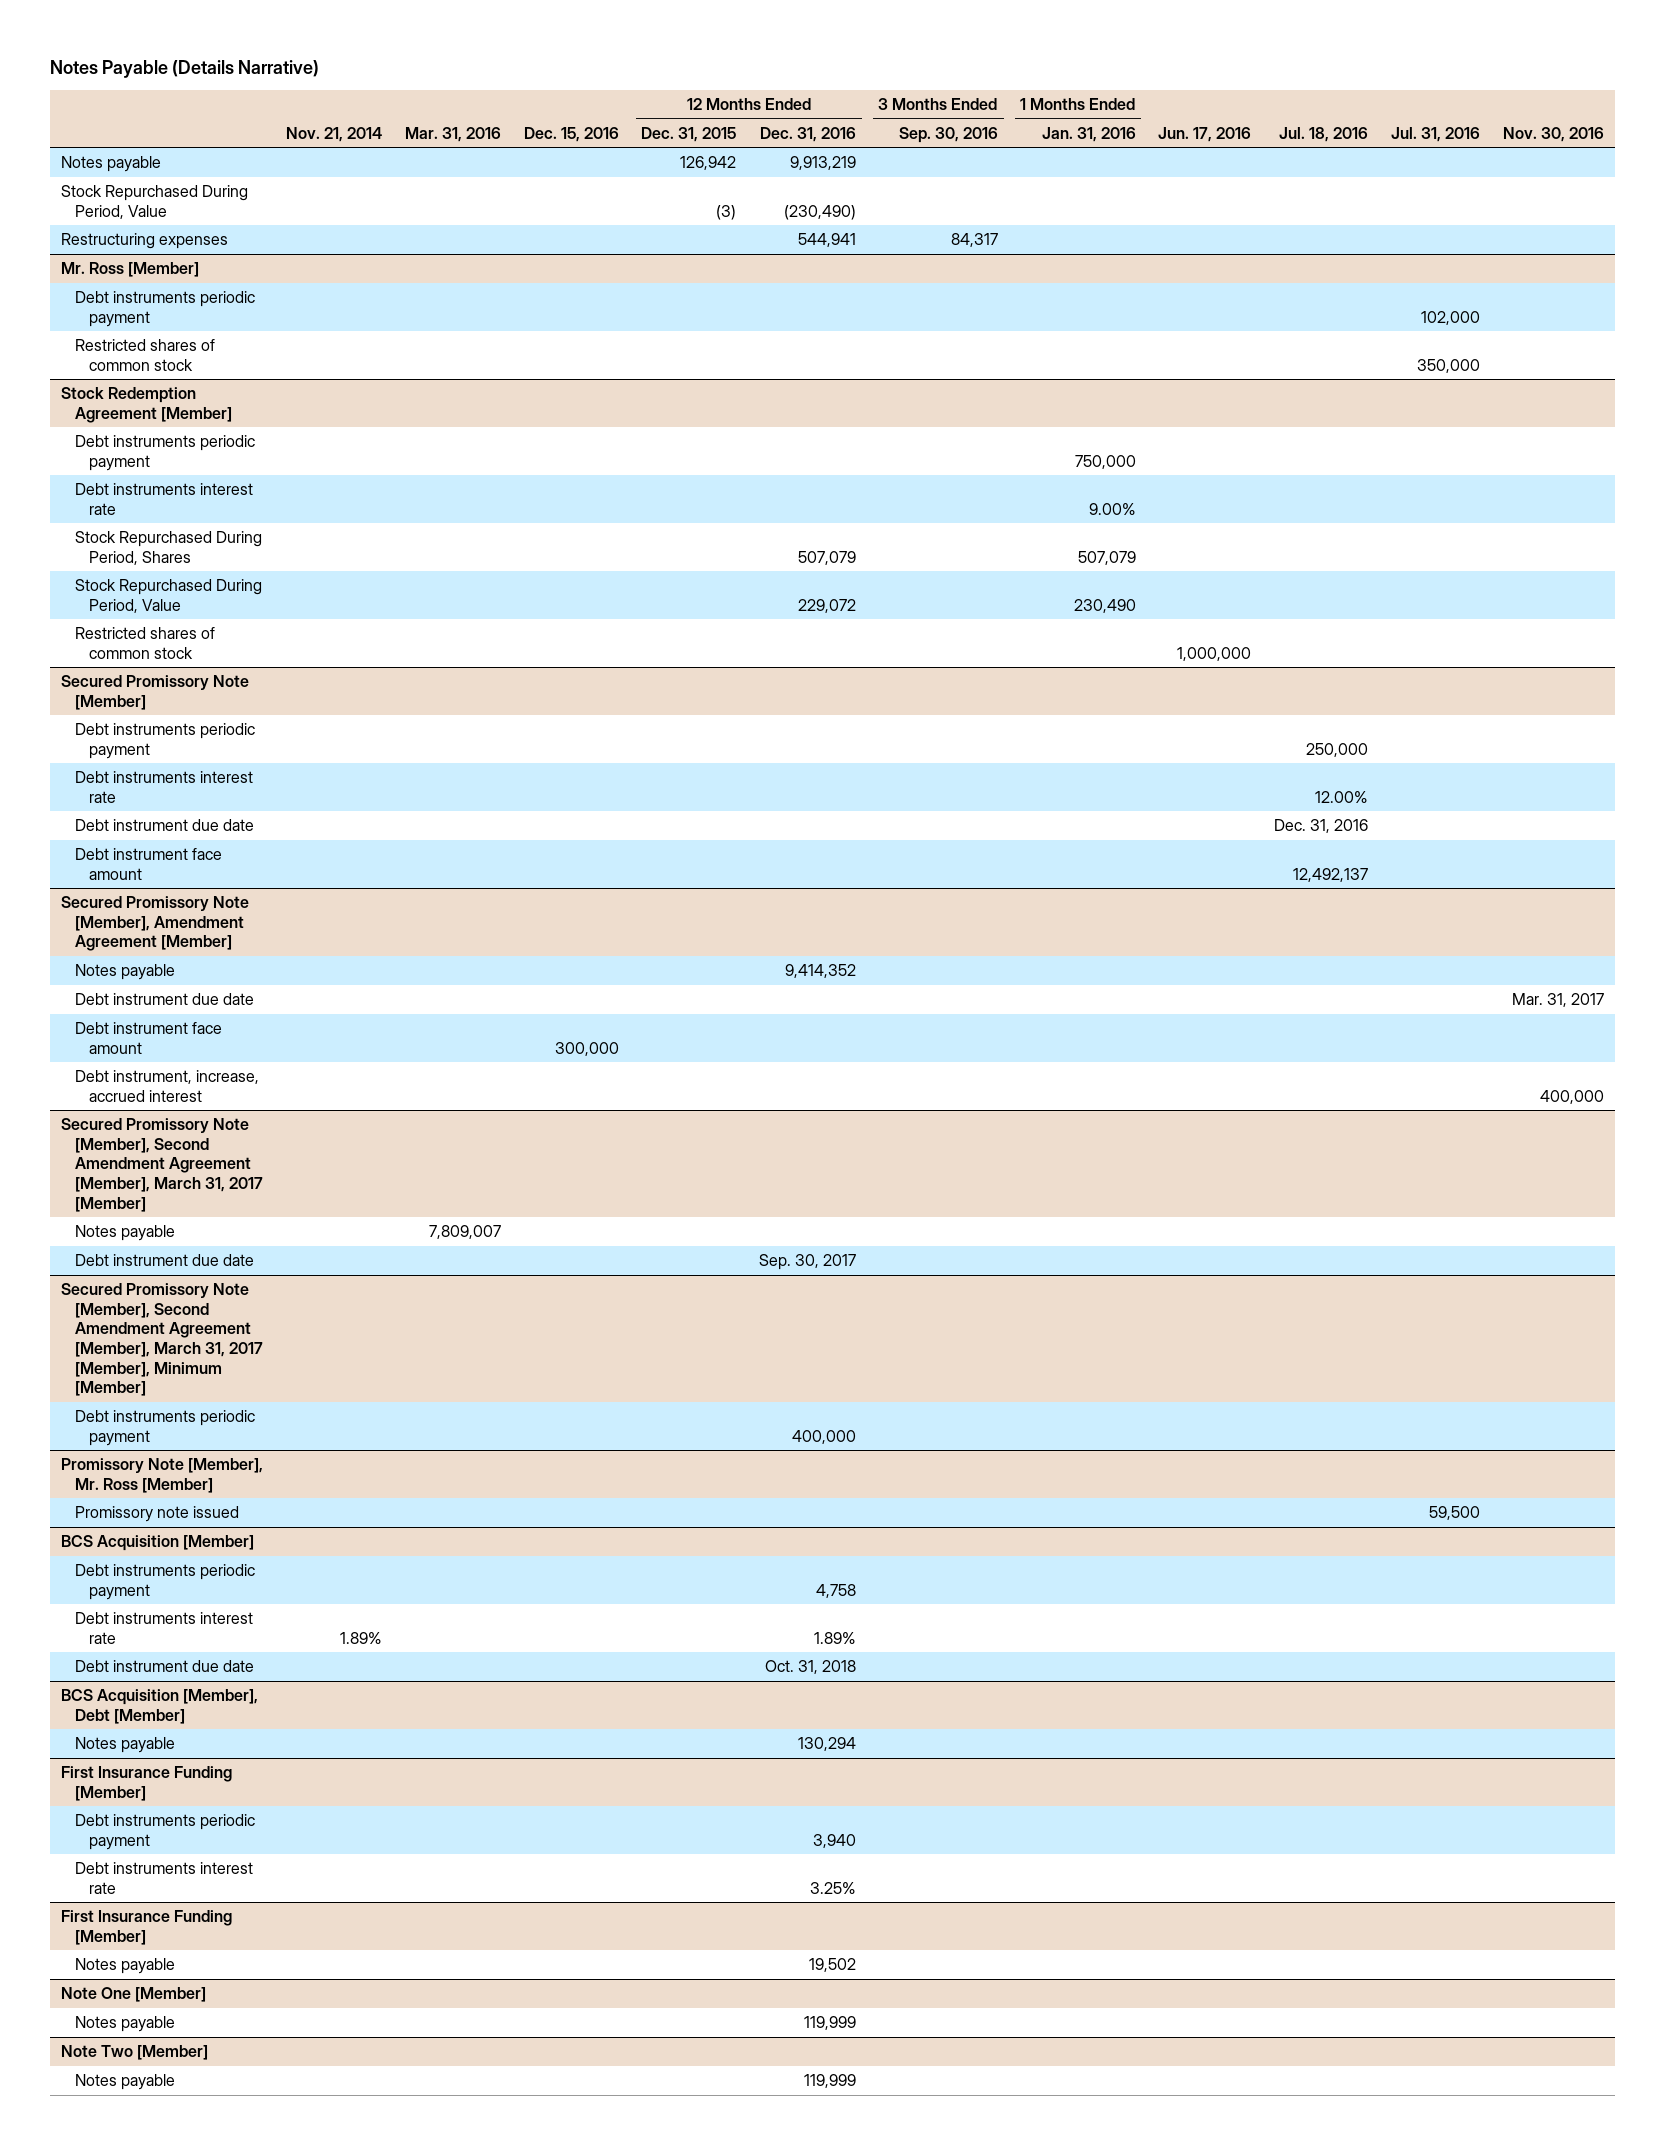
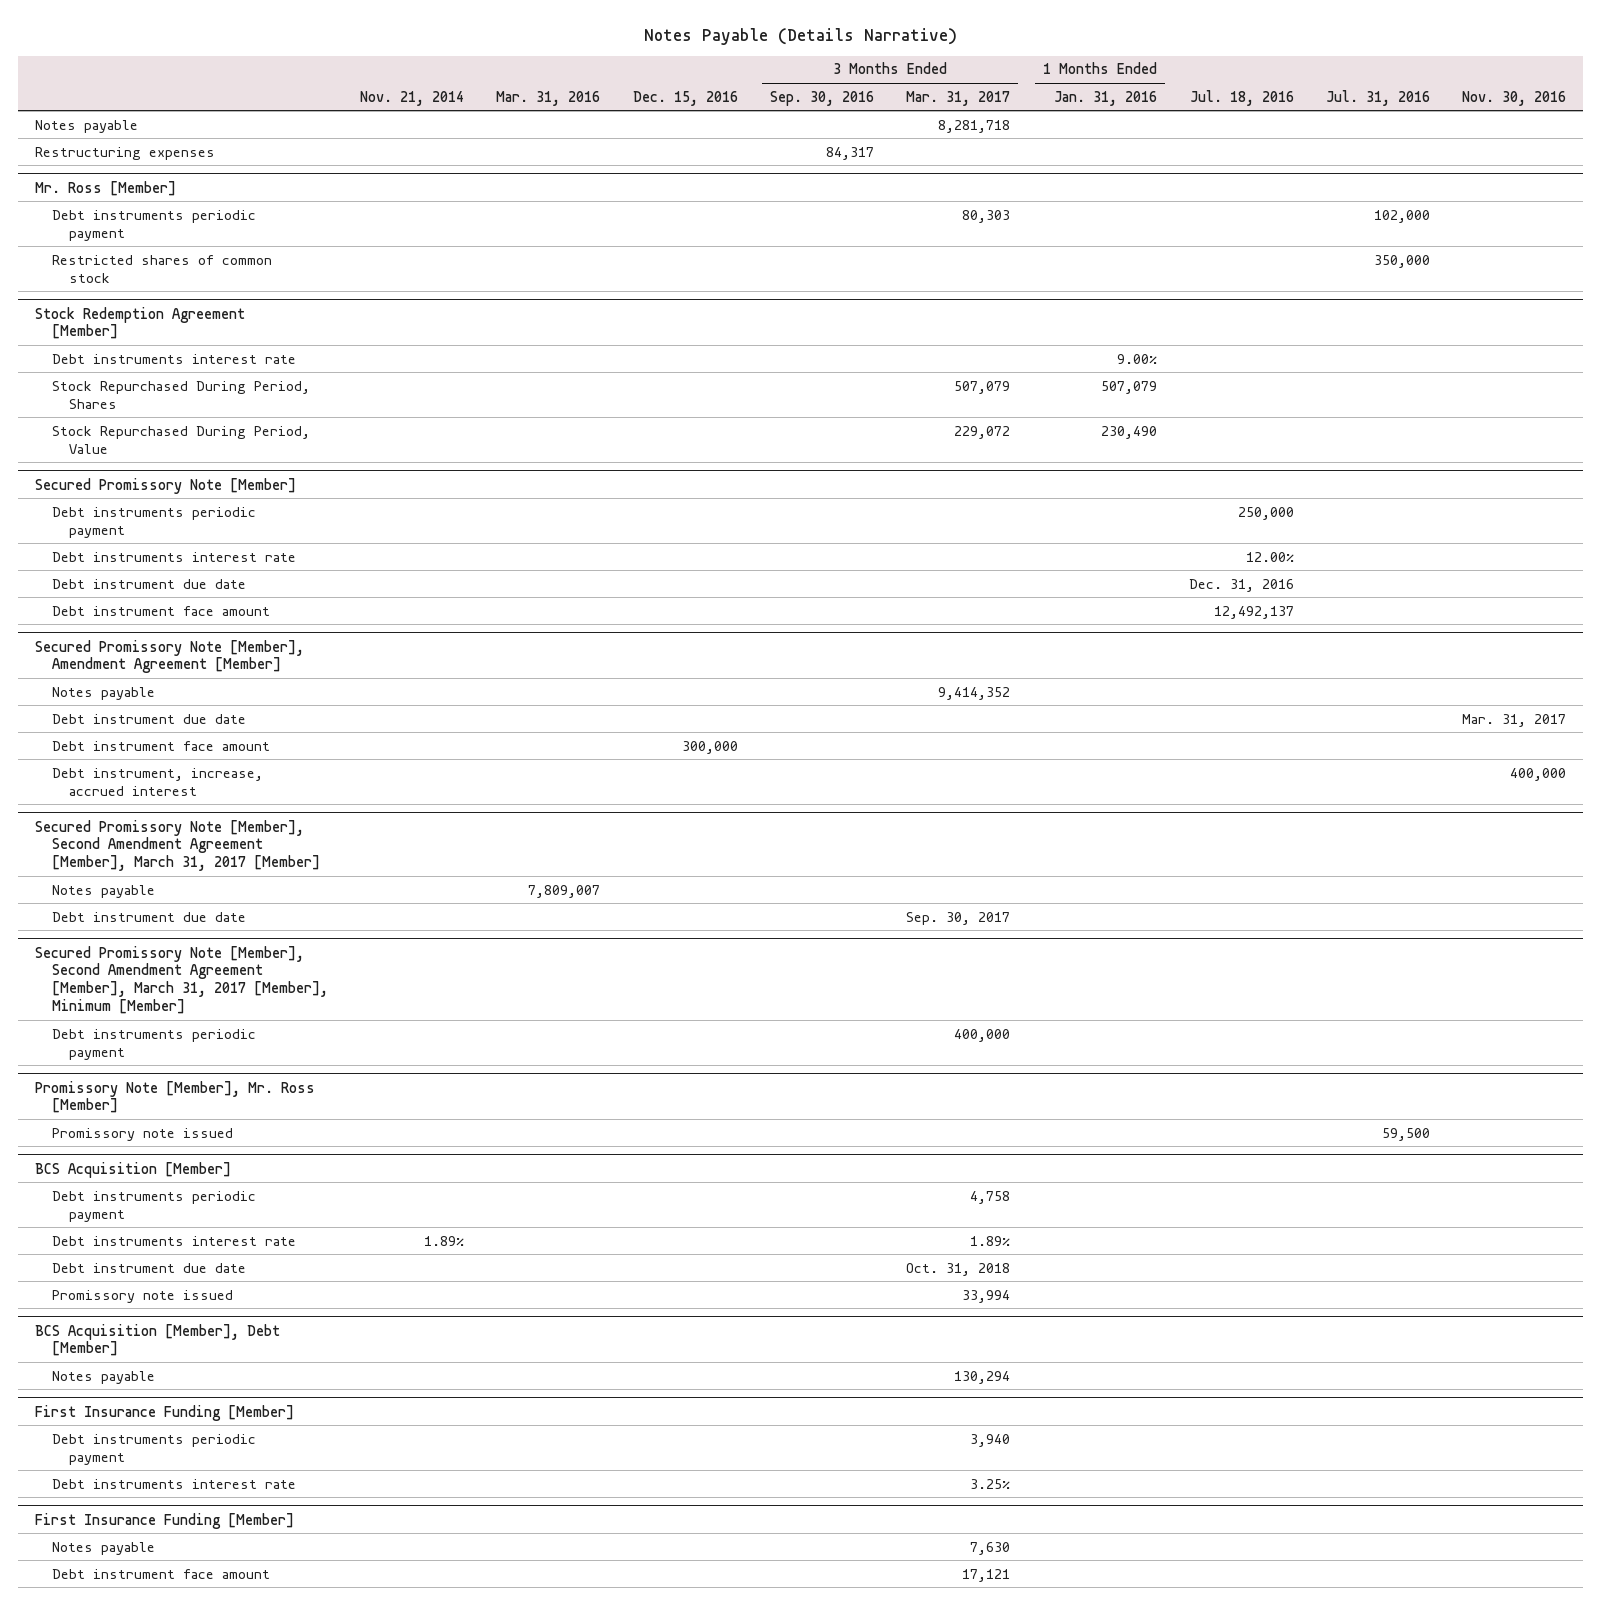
- | Nov. 21, 2014 | Mar. 31, 2016 | Dec. 15, 2016 | 12 Months Ended Dec. 31, 2015 | 12 Months Ended Dec. 31, 2016 | 3 Months Ended Sep. 30, 2016 | 1 Months Ended Jan. 31, 2016 | Jun. 17, 2016 | Jul. 18, 2016 | Jul. 31, 2016 | Nov. 30, 2016
+ | Nov. 21, 2014 | Mar. 31, 2016 | Dec. 15, 2016 | 3 Months Ended Sep. 30, 2016 | 3 Months Ended Mar. 31, 2017 | 1 Months Ended Jan. 31, 2016 | Jul. 18, 2016 | Jul. 31, 2016 | Nov. 30, 2016
- Stock Repurchased During Period, Value | | | | (3) | (230,490) | | | | | |
@ Stock Redemption Agreement [Member]
- Debt instruments periodic payment | | | | | | | 750,000 | | | |
- Restricted shares of common stock | | | | | | | | 1,000,000 | | |
@ BCS Acquisition [Member]
+ Promissory note issued | | | | | 33,994 | | | |
- Note One [Member]
- Notes payable | | | | | 119,999 | | | | | |
- Note Two [Member]
- Notes payable | | | | | 119,999 | | | | | |
@ First Insurance Funding [Member]
+ Debt instrument face amount | | | | | 17,121 | | | |

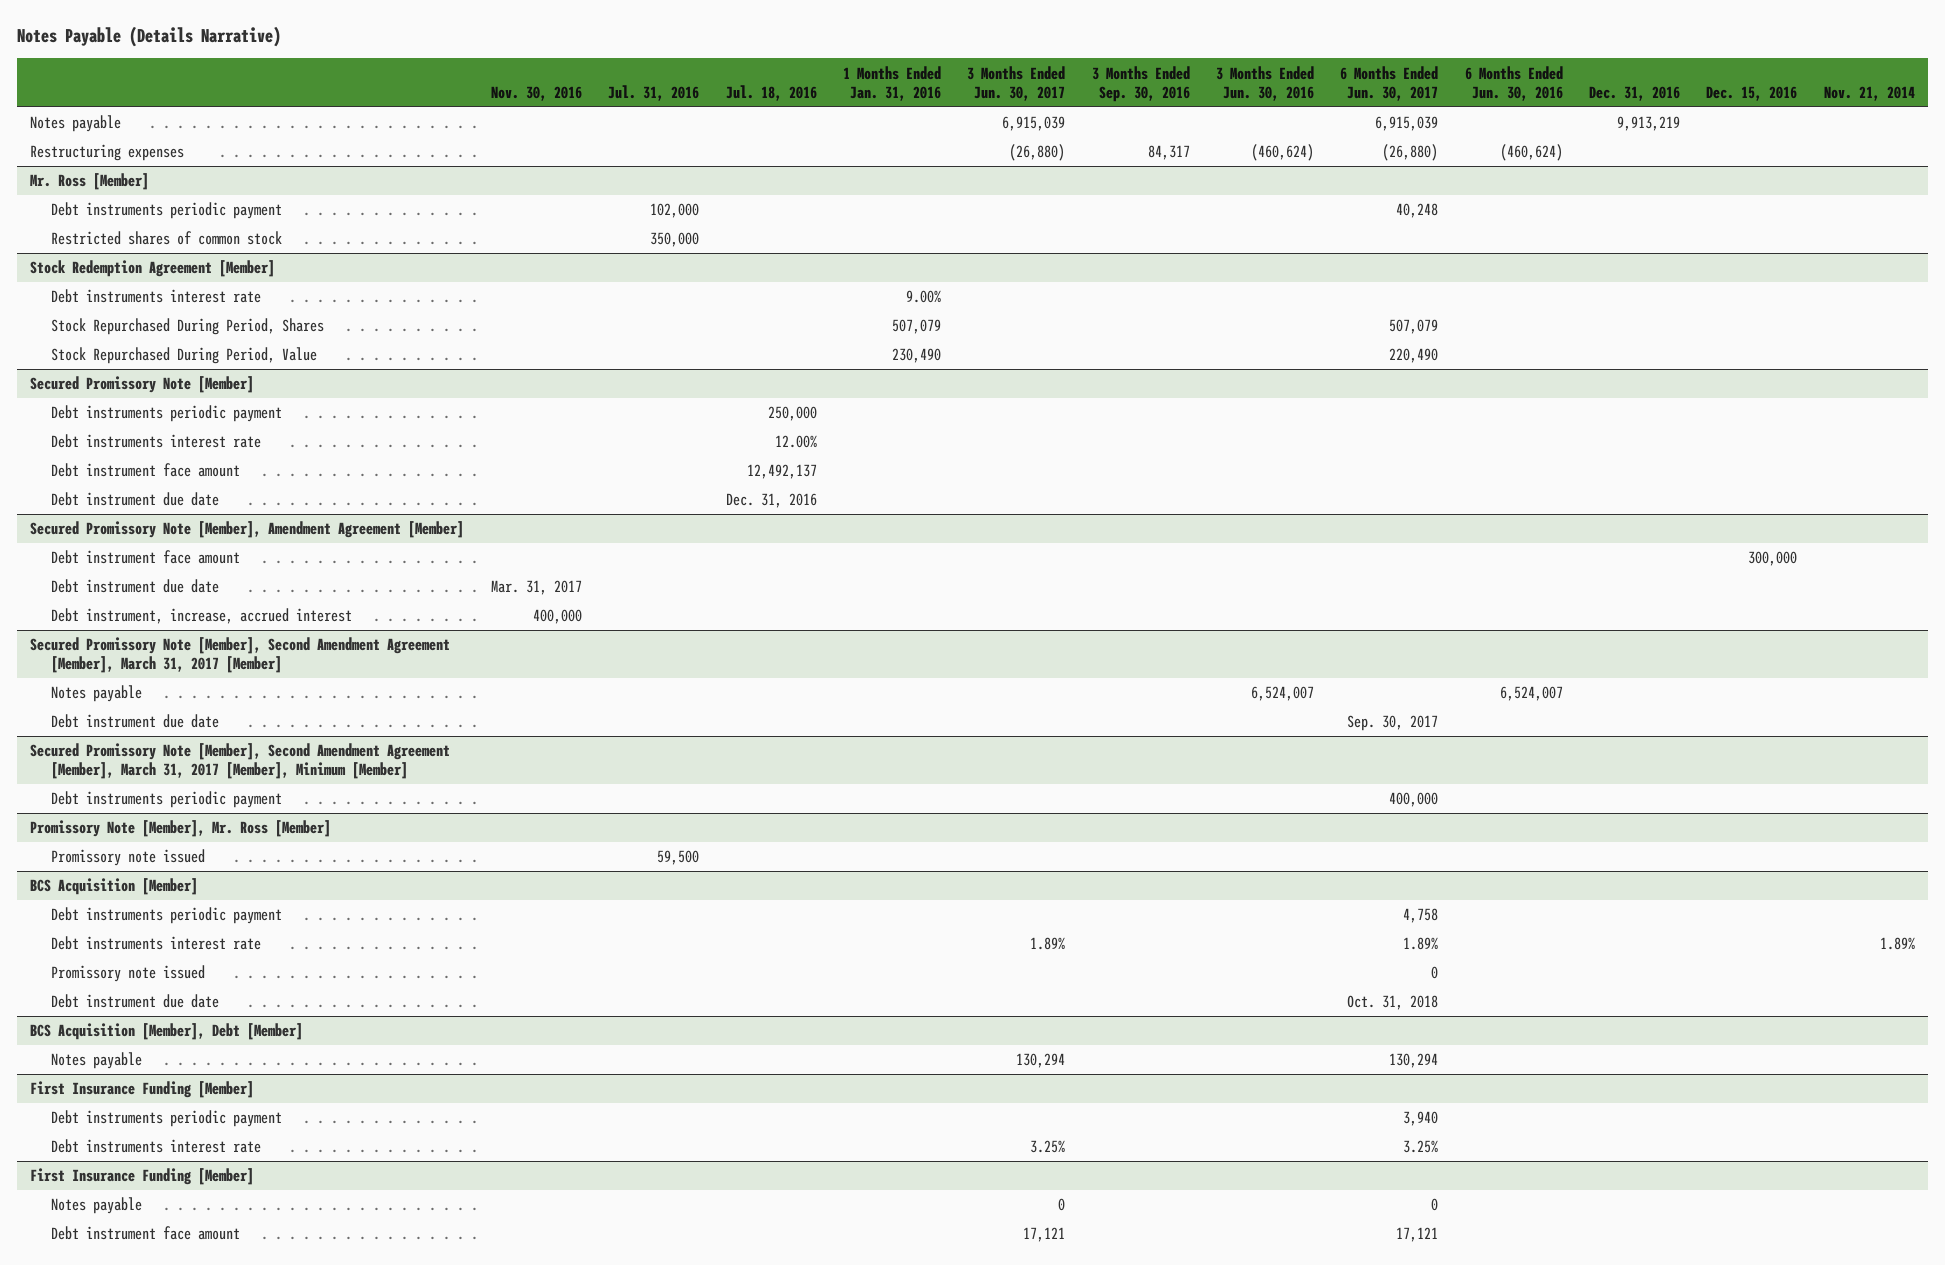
- | Nov. 21, 2014 | Mar. 31, 2016 | Dec. 15, 2016 | 3 Months Ended Sep. 30, 2016 | 3 Months Ended Mar. 31, 2017 | 1 Months Ended Jan. 31, 2016 | Jul. 18, 2016 | Jul. 31, 2016 | Nov. 30, 2016
+ | Nov. 30, 2016 | Jul. 31, 2016 | Jul. 18, 2016 | 1 Months Ended Jan. 31, 2016 | 3 Months Ended Jun. 30, 2017 | 3 Months Ended Sep. 30, 2016 | 3 Months Ended Jun. 30, 2016 | 6 Months Ended Jun. 30, 2017 | 6 Months Ended Jun. 30, 2016 | Dec. 31, 2016 | Dec. 15, 2016 | Nov. 21, 2014
@ Secured Promissory Note [Member]
moved down: Debt instrument due date | | | Dec. 31, 2016 | | | | | | | | |
@ Secured Promissory Note [Member], Amendment Agreement [Member]
- Notes payable | | | | | 9,414,352 | | | |
moved down: Debt instrument due date | Mar. 31, 2017 | | | | | | | | | | |
@ BCS Acquisition [Member]
moved down: Debt instrument due date | | | | | | | | Oct. 31, 2018 | | | |

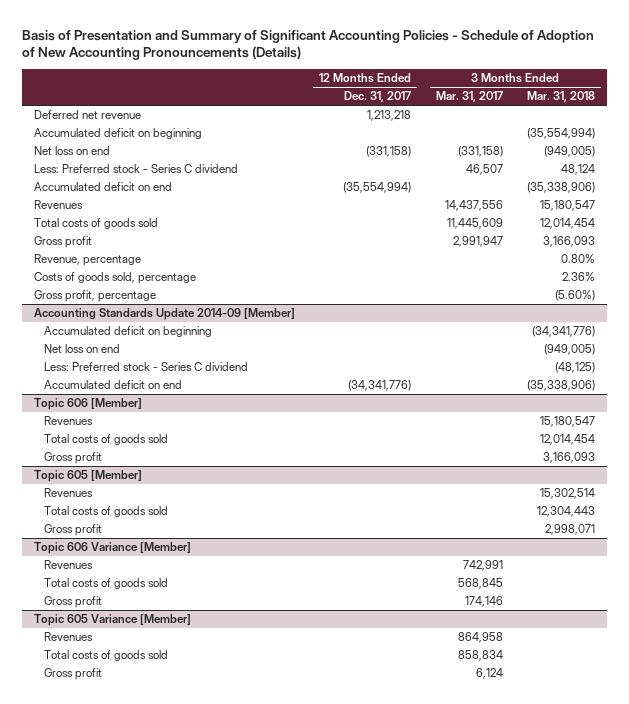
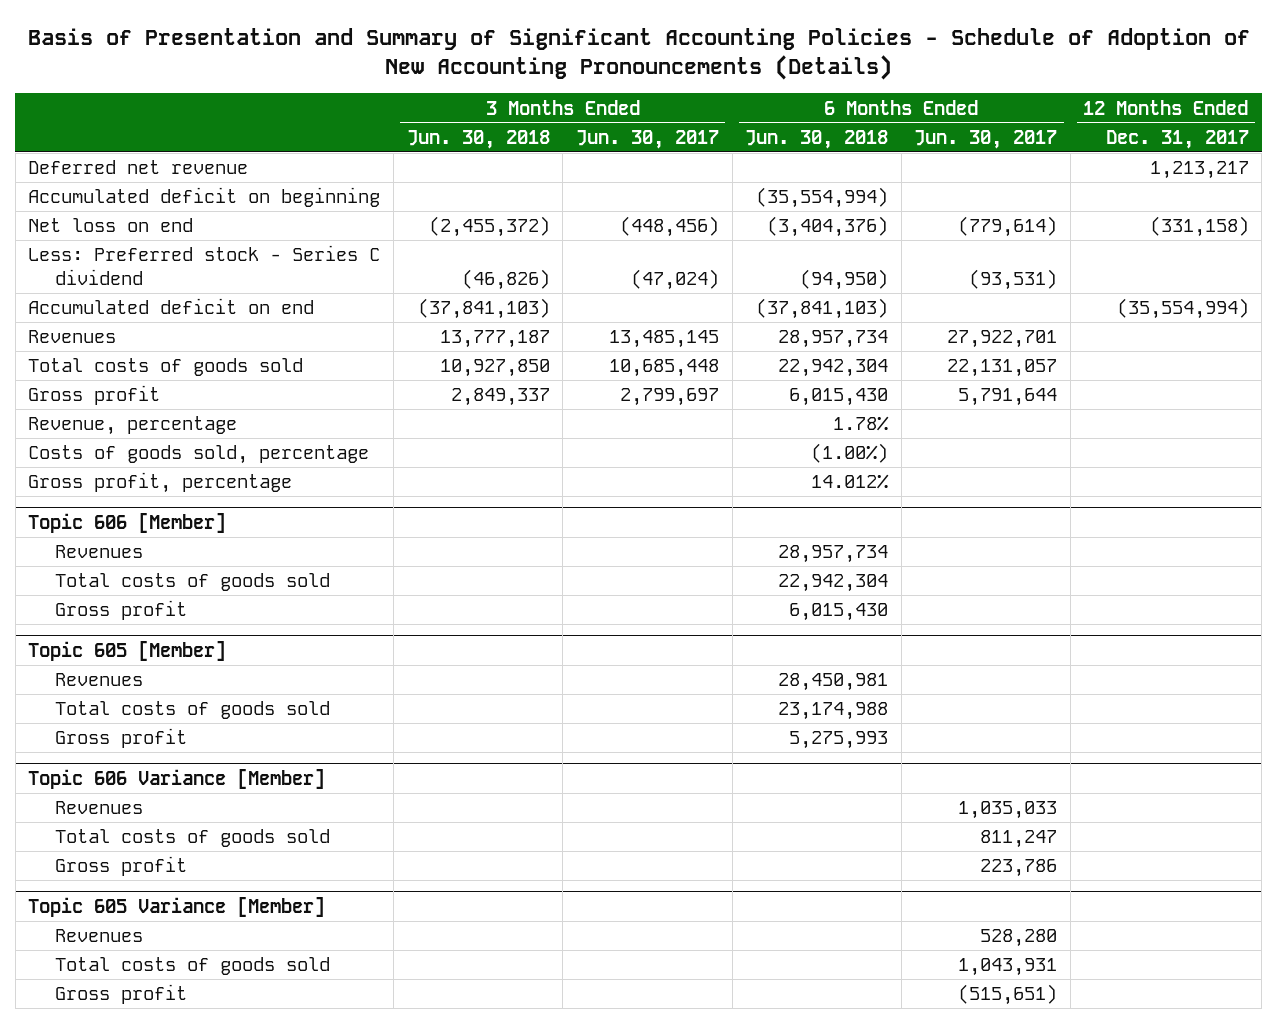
- | 12 Months Ended Dec. 31, 2017 | 3 Months Ended Mar. 31, 2017 | 3 Months Ended Mar. 31, 2018
+ | 3 Months Ended Jun. 30, 2018 | 3 Months Ended Jun. 30, 2017 | 6 Months Ended Jun. 30, 2018 | 6 Months Ended Jun. 30, 2017 | 12 Months Ended Dec. 31, 2017
- Deferred net revenue | 1,213,218 | |
+ Deferred net revenue | | | | | 1,213,217
- Accounting Standards Update 2014-09 [Member]
- Accumulated deficit on beginning | | | (34,341,776)
- Net loss on end | | | (949,005)
- Less: Preferred stock - Series C dividend | | | (48,125)
- Accumulated deficit on end | (34,341,776) | | (35,338,906)

